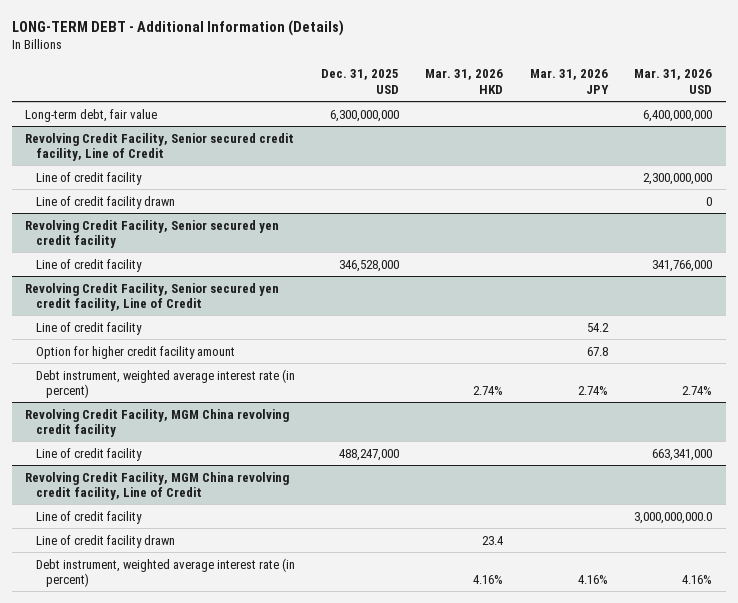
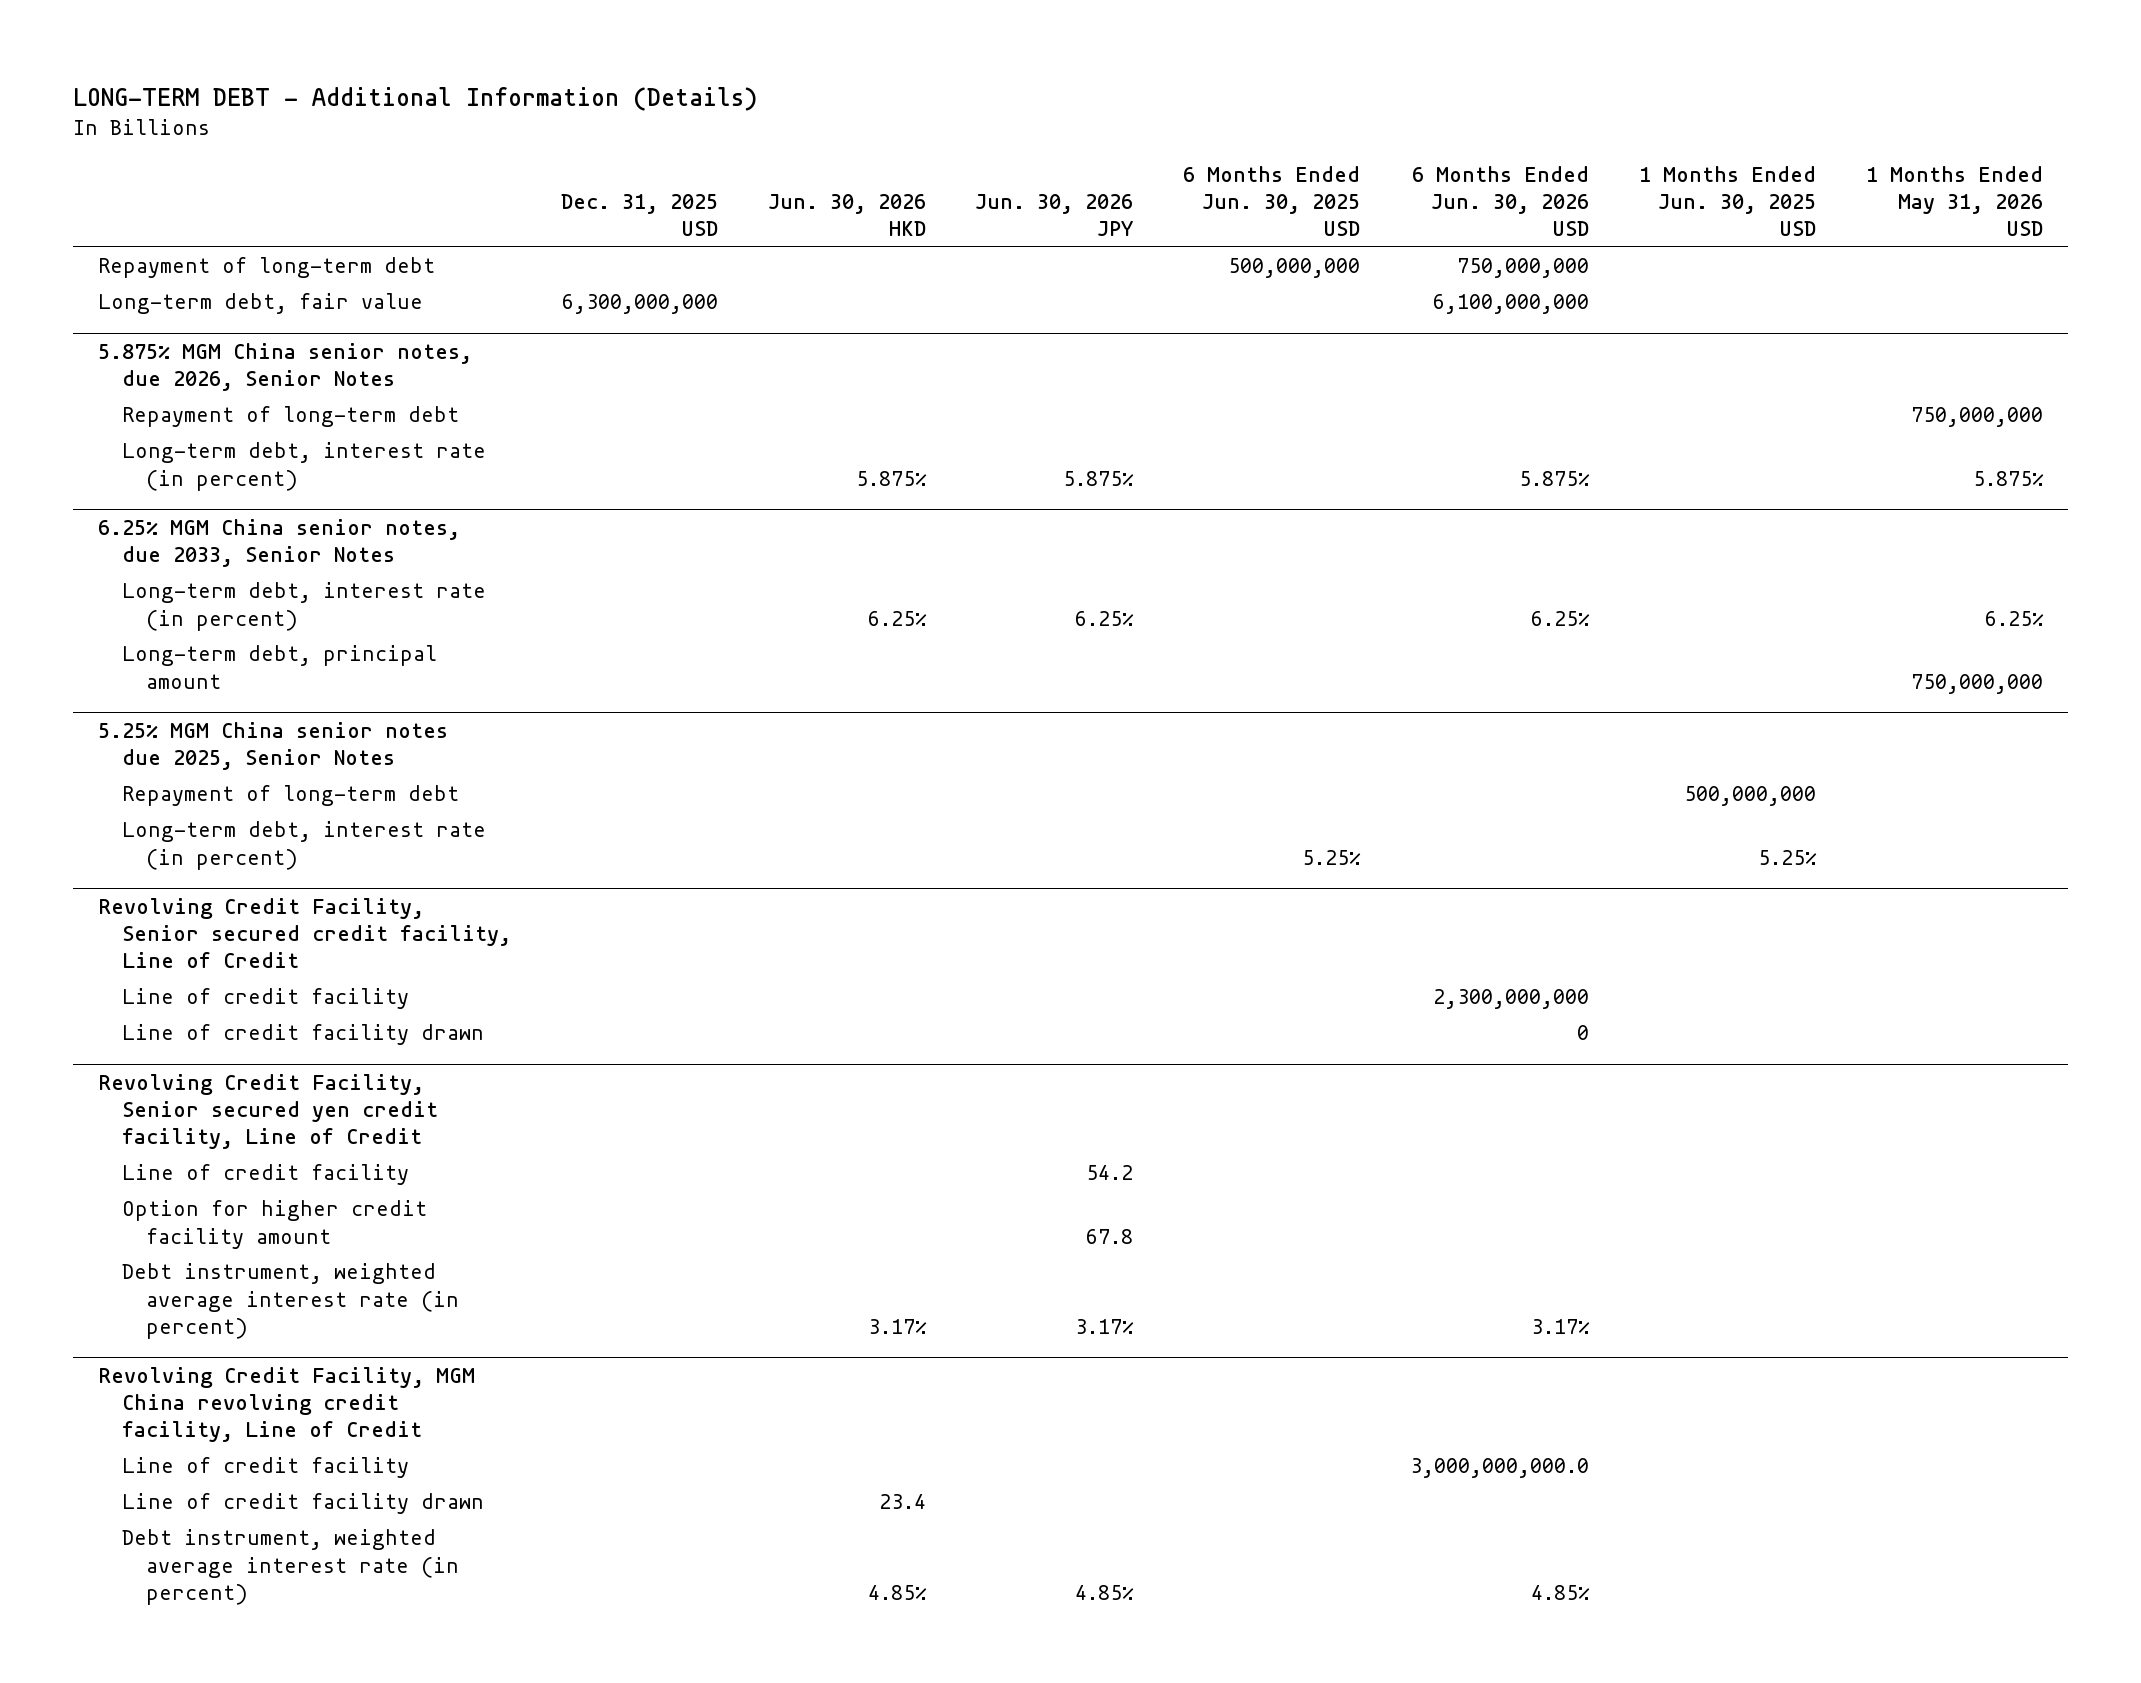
- | Dec. 31, 2025 USD | Mar. 31, 2026 HKD | Mar. 31, 2026 JPY | Mar. 31, 2026 USD
+ | Dec. 31, 2025 USD | Jun. 30, 2026 HKD | Jun. 30, 2026 JPY | 6 Months Ended Jun. 30, 2025 USD | 6 Months Ended Jun. 30, 2026 USD | 1 Months Ended Jun. 30, 2025 USD | 1 Months Ended May 31, 2026 USD
+ Repayment of long-term debt | | | | 500,000,000 | 750,000,000 | |
+ 5.875% MGM China senior notes, due 2026, Senior Notes
+ Repayment of long-term debt | | | | | | | 750,000,000
+ Long-term debt, interest rate (in percent) | | 5.875% | 5.875% | | 5.875% | | 5.875%
+ 6.25% MGM China senior notes, due 2033, Senior Notes
+ Long-term debt, interest rate (in percent) | | 6.25% | 6.25% | | 6.25% | | 6.25%
+ Long-term debt, principal amount | | | | | | | 750,000,000
+ 5.25% MGM China senior notes due 2025, Senior Notes
+ Repayment of long-term debt | | | | | | 500,000,000 |
+ Long-term debt, interest rate (in percent) | | | | 5.25% | | 5.25% |
- Revolving Credit Facility, Senior secured yen credit facility
- Line of credit facility | 346,528,000 | | | 341,766,000
- Revolving Credit Facility, MGM China revolving credit facility
- Line of credit facility | 488,247,000 | | | 663,341,000

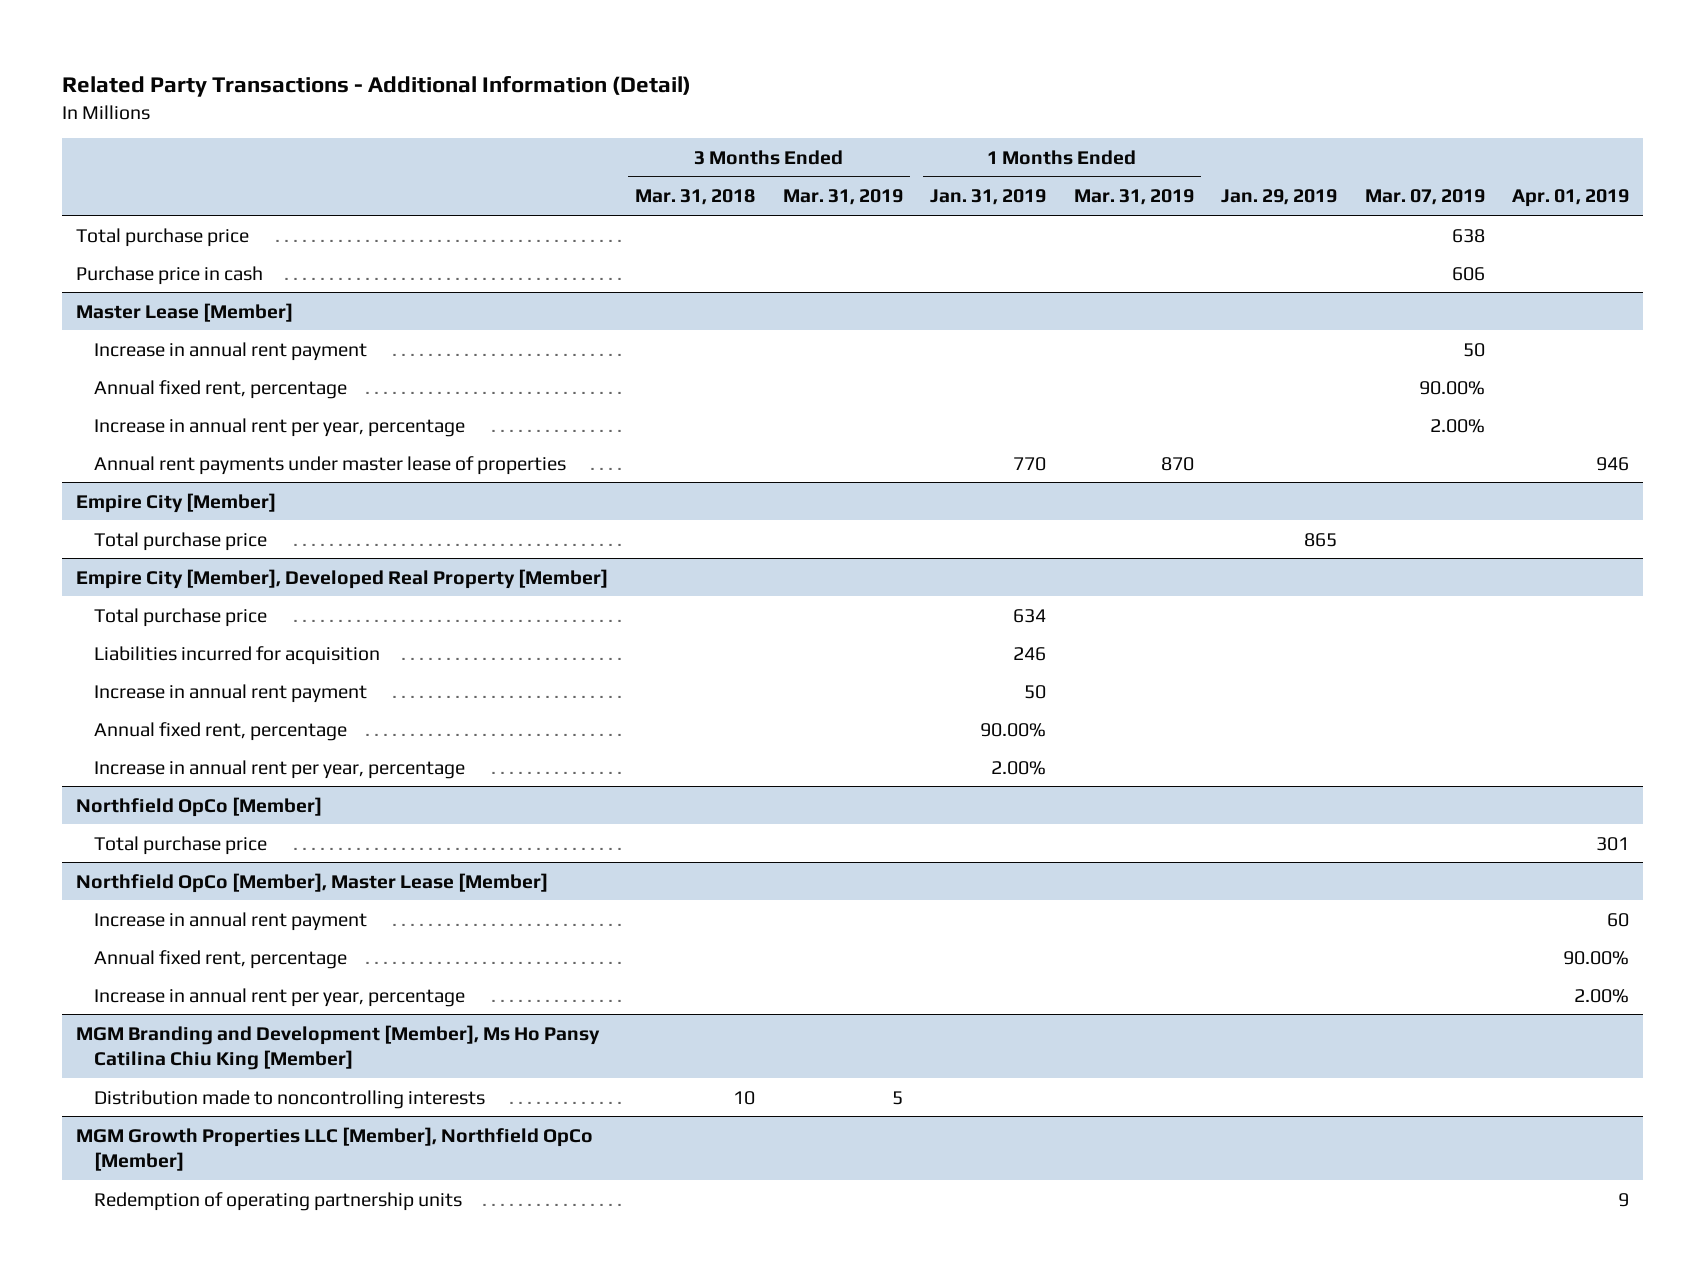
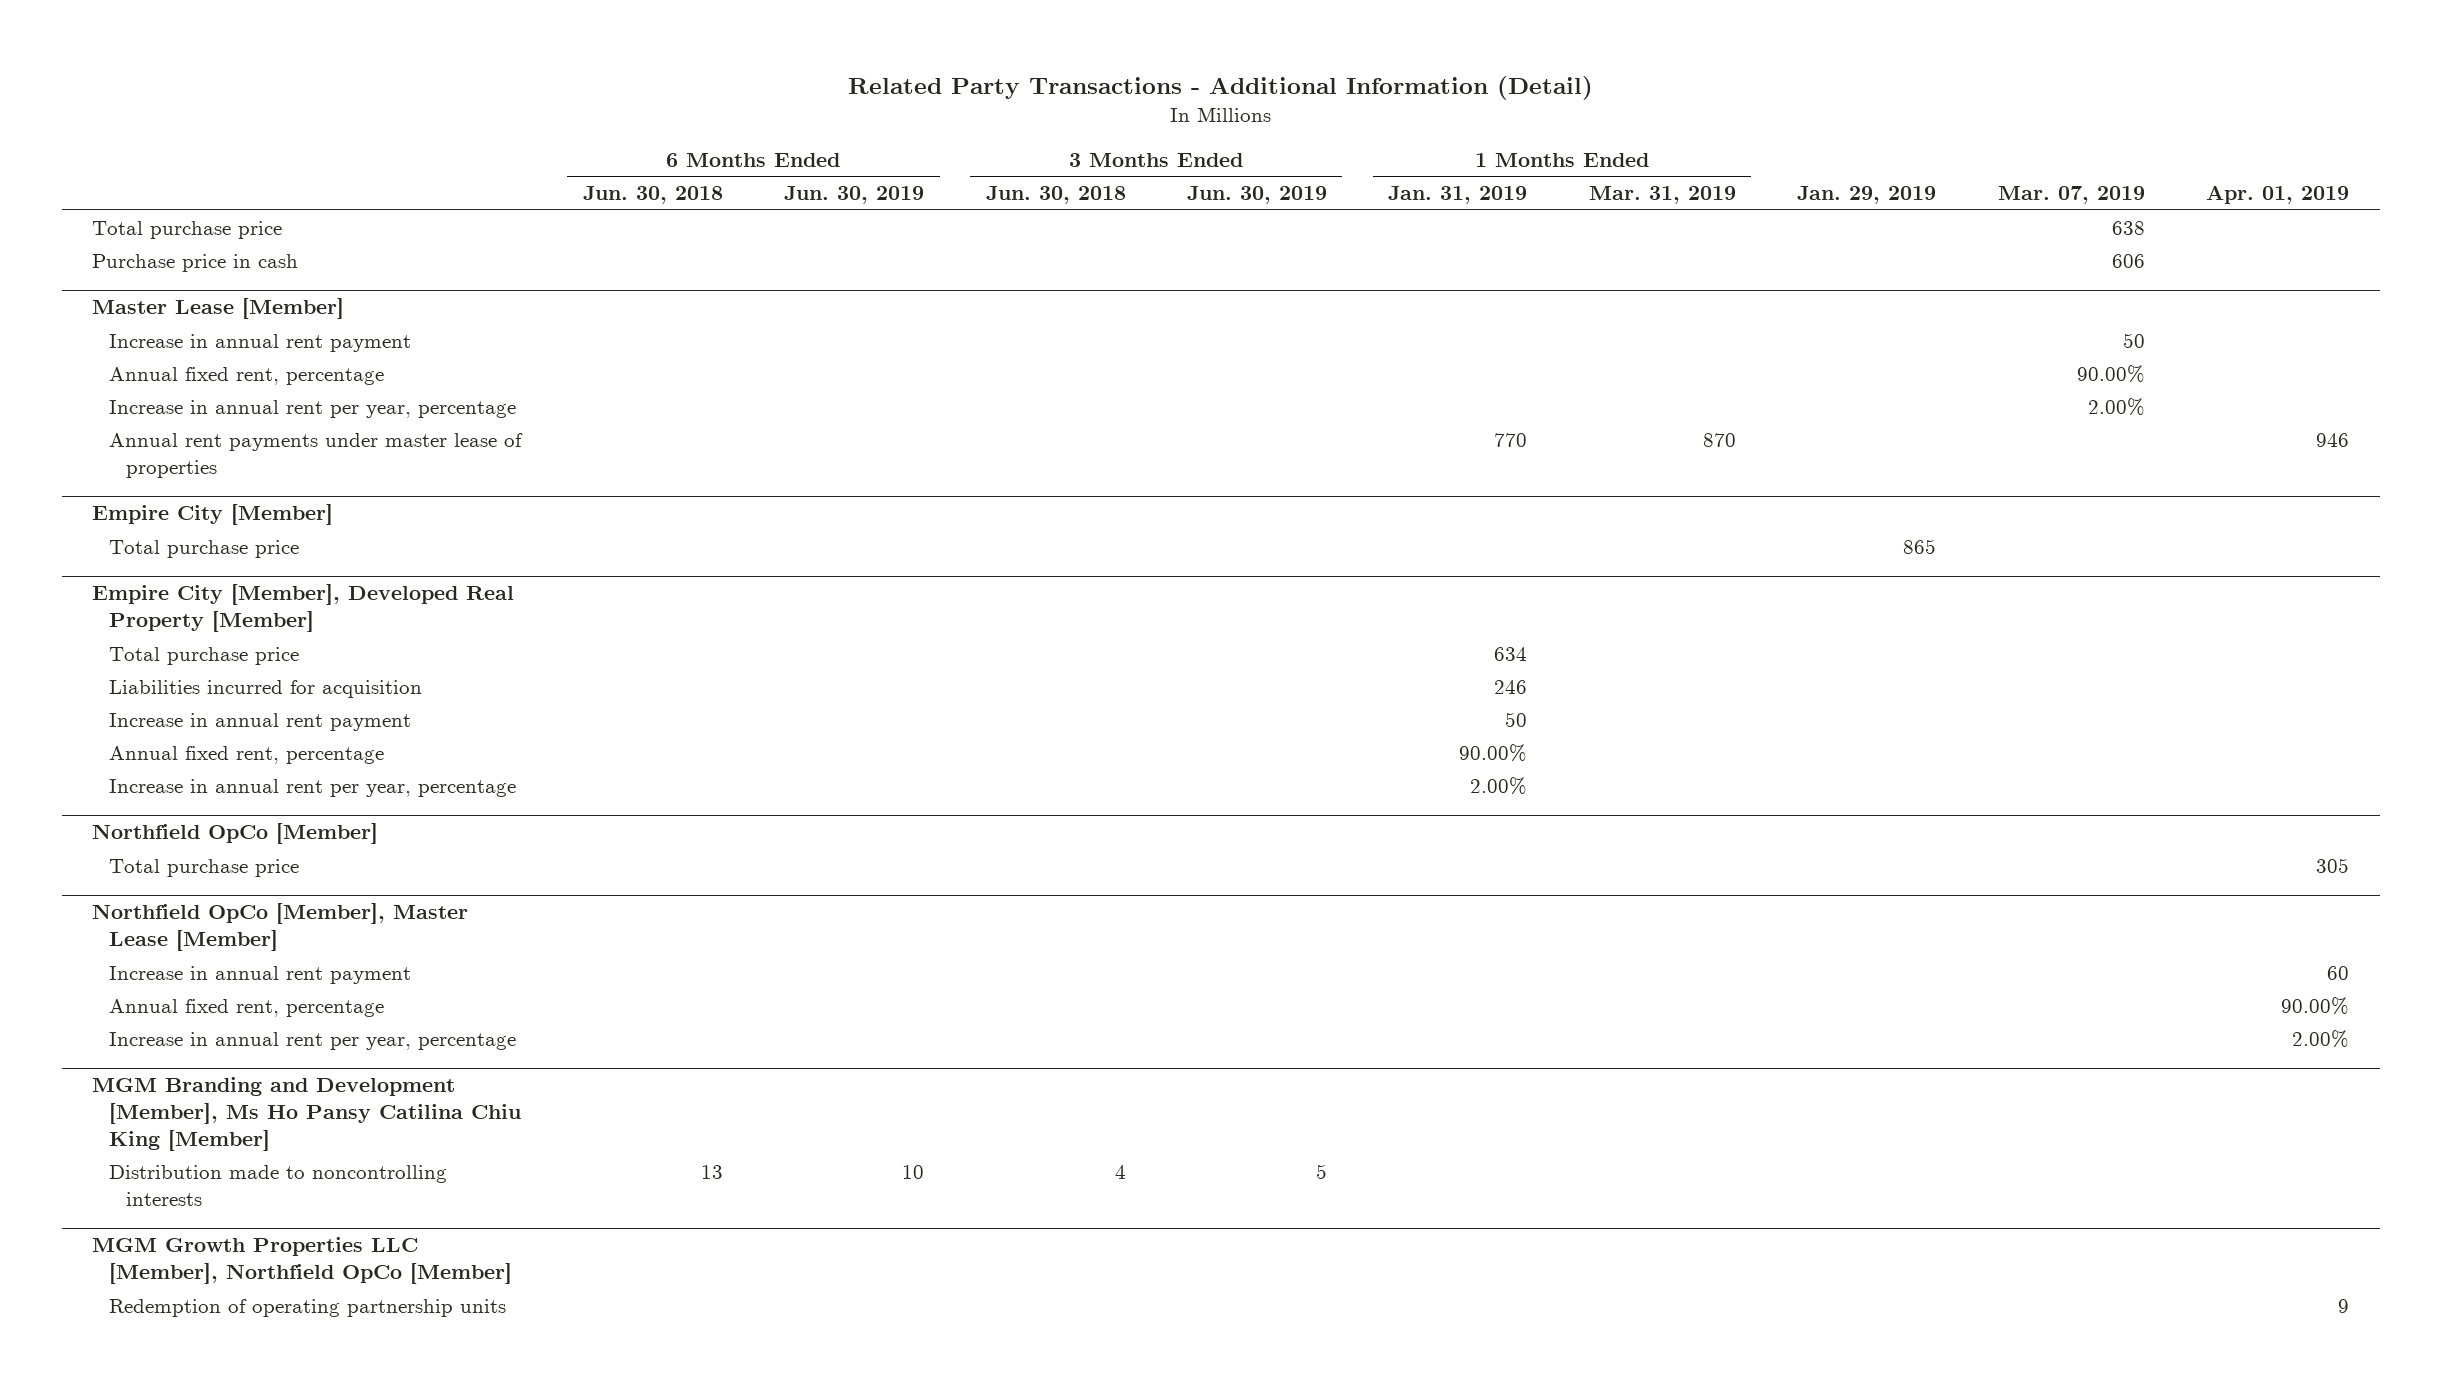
- | 3 Months Ended Mar. 31, 2018 | 3 Months Ended Mar. 31, 2019 | 1 Months Ended Jan. 31, 2019 | 1 Months Ended Mar. 31, 2019 | Jan. 29, 2019 | Mar. 07, 2019 | Apr. 01, 2019
+ | 6 Months Ended Jun. 30, 2018 | 6 Months Ended Jun. 30, 2019 | 3 Months Ended Jun. 30, 2018 | 3 Months Ended Jun. 30, 2019 | 1 Months Ended Jan. 31, 2019 | 1 Months Ended Mar. 31, 2019 | Jan. 29, 2019 | Mar. 07, 2019 | Apr. 01, 2019
@ Northfield OpCo [Member]
- Total purchase price | | | | | | | 301
+ Total purchase price | | | | | | | | | 305

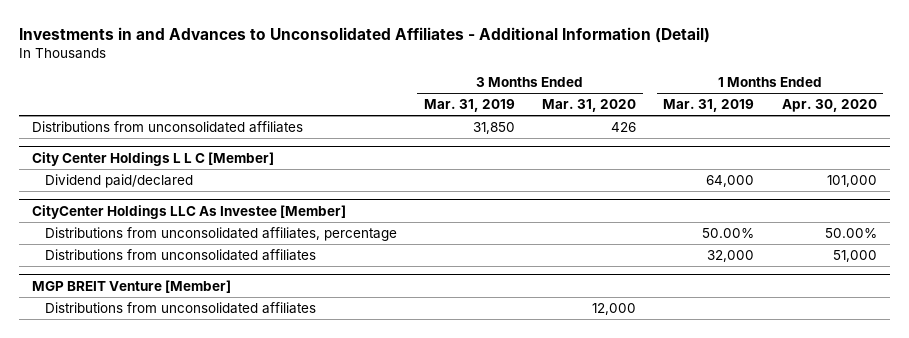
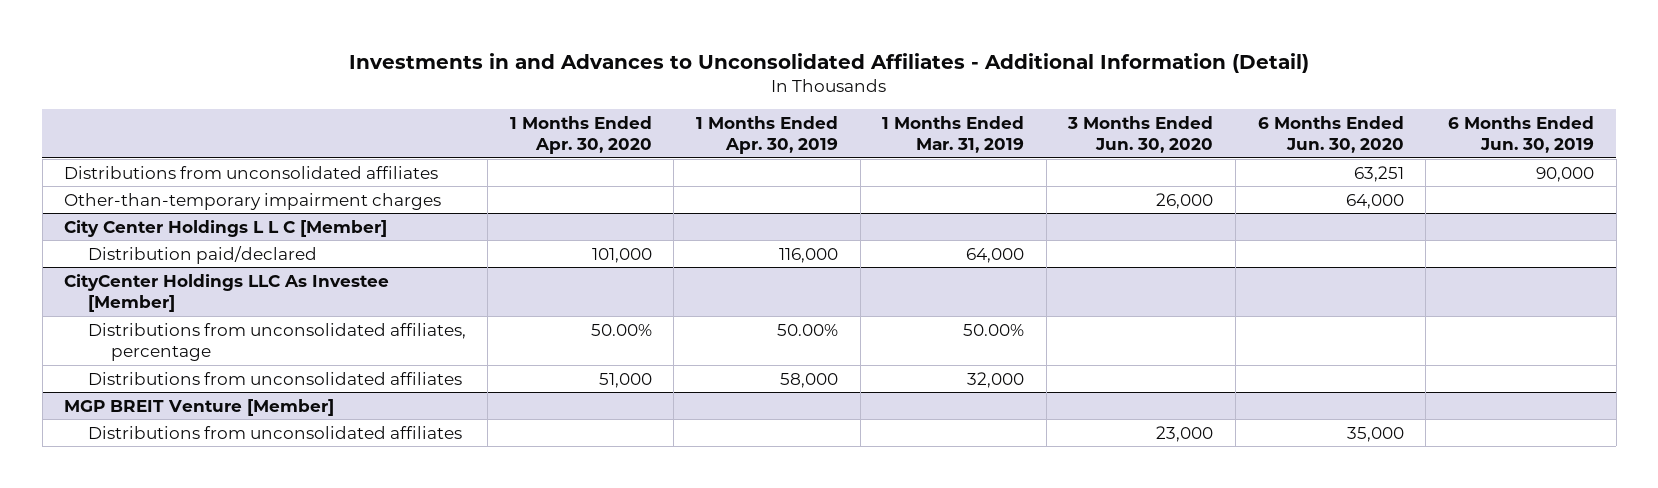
- | 3 Months Ended Mar. 31, 2019 | 3 Months Ended Mar. 31, 2020 | 1 Months Ended Mar. 31, 2019 | 1 Months Ended Apr. 30, 2020
+ | 1 Months Ended Apr. 30, 2020 | 1 Months Ended Apr. 30, 2019 | 1 Months Ended Mar. 31, 2019 | 3 Months Ended Jun. 30, 2020 | 6 Months Ended Jun. 30, 2020 | 6 Months Ended Jun. 30, 2019
+ Other-than-temporary impairment charges | | | | 26,000 | 64,000 |
@ City Center Holdings L L C [Member]
- Dividend paid/declared | | | 64,000 | 101,000
+ Distribution paid/declared | 101,000 | 116,000 | 64,000 | | |

